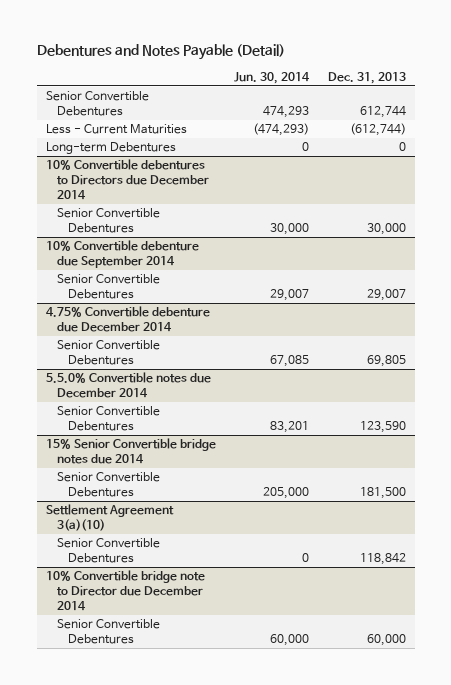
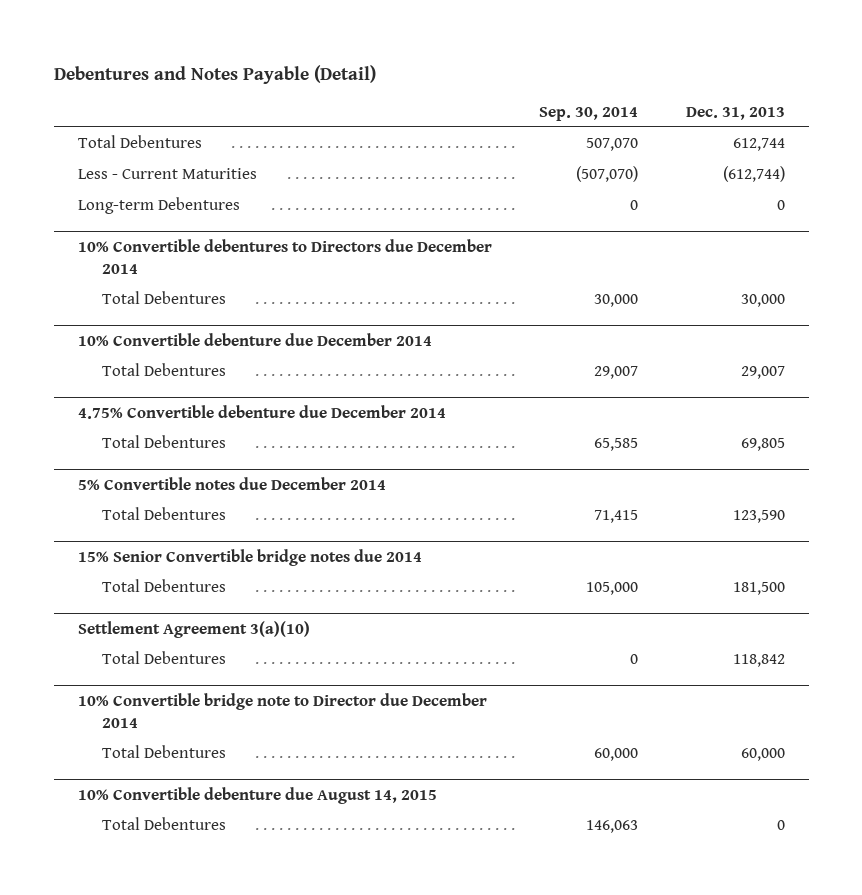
- | Jun. 30, 2014 | Dec. 31, 2013
+ | Sep. 30, 2014 | Dec. 31, 2013
- Senior Convertible Debentures | 474,293 | 612,744
+ Total Debentures | 507,070 | 612,744
@ 10% Convertible debentures to Directors due December 2014
- Senior Convertible Debentures | 30,000 | 30,000
- 10% Convertible debenture due September 2014
- Senior Convertible Debentures | 29,007 | 29,007
@ 10% Convertible debentures to Directors due December 2014
+ Total Debentures | 30,000 | 30,000
+ 10% Convertible debenture due December 2014
+ Total Debentures | 29,007 | 29,007
@ 4.75% Convertible debenture due December 2014
- Senior Convertible Debentures | 67,085 | 69,805
- 5.5.0% Convertible notes due December 2014
- Senior Convertible Debentures | 83,201 | 123,590
@ 4.75% Convertible debenture due December 2014
+ Total Debentures | 65,585 | 69,805
+ 5% Convertible notes due December 2014
+ Total Debentures | 71,415 | 123,590
@ 15% Senior Convertible bridge notes due 2014
- Senior Convertible Debentures | 205,000 | 181,500
+ Total Debentures | 105,000 | 181,500
@ Settlement Agreement 3(a)(10)
- Senior Convertible Debentures | 0 | 118,842
+ Total Debentures | 0 | 118,842
@ 10% Convertible bridge note to Director due December 2014
- Senior Convertible Debentures | 60,000 | 60,000
+ Total Debentures | 60,000 | 60,000
+ 10% Convertible debenture due August 14, 2015
+ Total Debentures | 146,063 | 0

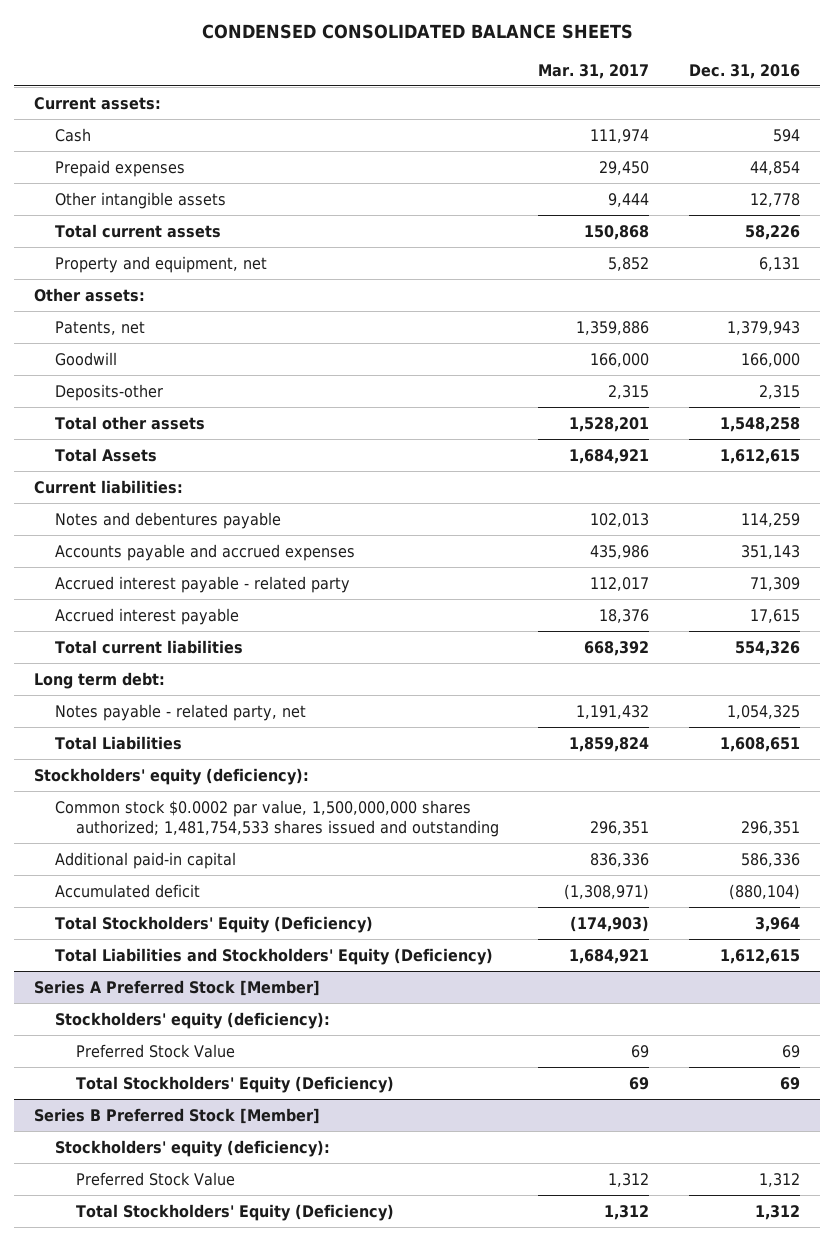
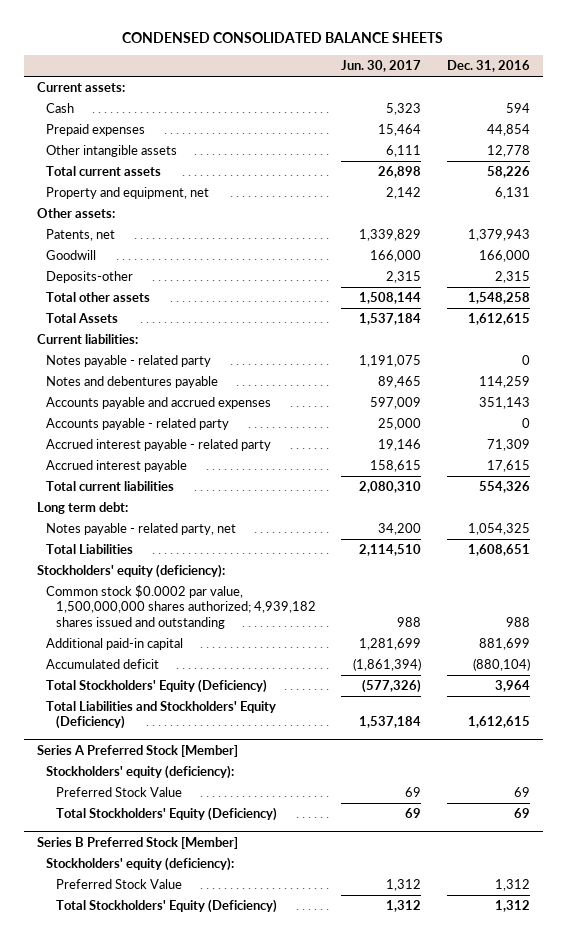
- | Mar. 31, 2017 | Dec. 31, 2016
+ | Jun. 30, 2017 | Dec. 31, 2016
+ Notes payable - related party | 1,191,075 | 0
+ Accounts payable - related party | 25,000 | 0
- Common stock $0.0002 par value, 1,500,000,000 shares authorized; 1,481,754,533 shares issued and outstanding | 296,351 | 296,351
- Additional paid-in capital | 836,336 | 586,336
+ Common stock $0.0002 par value, 1,500,000,000 shares authorized; 4,939,182 shares issued and outstanding | 988 | 988
+ Additional paid-in capital | 1,281,699 | 881,699

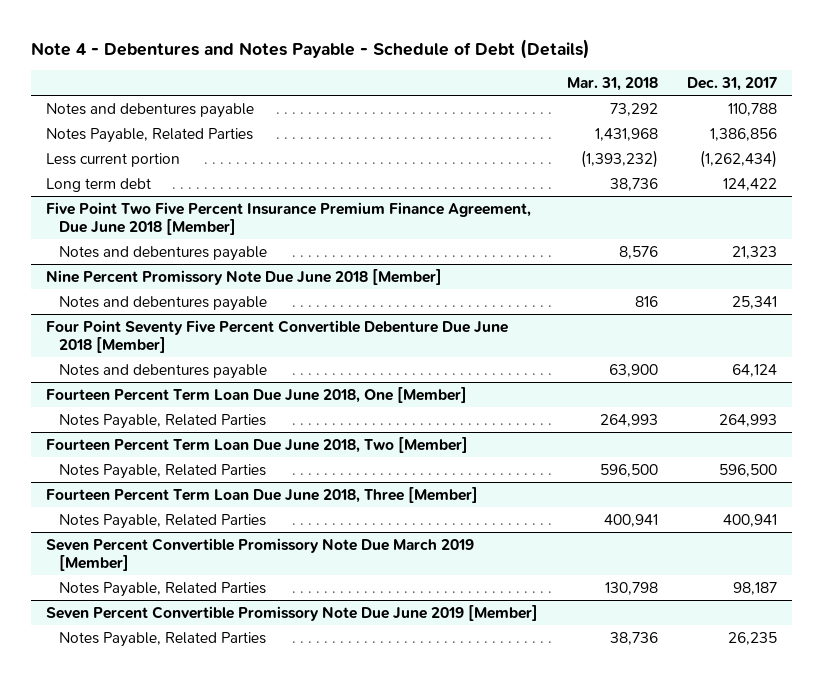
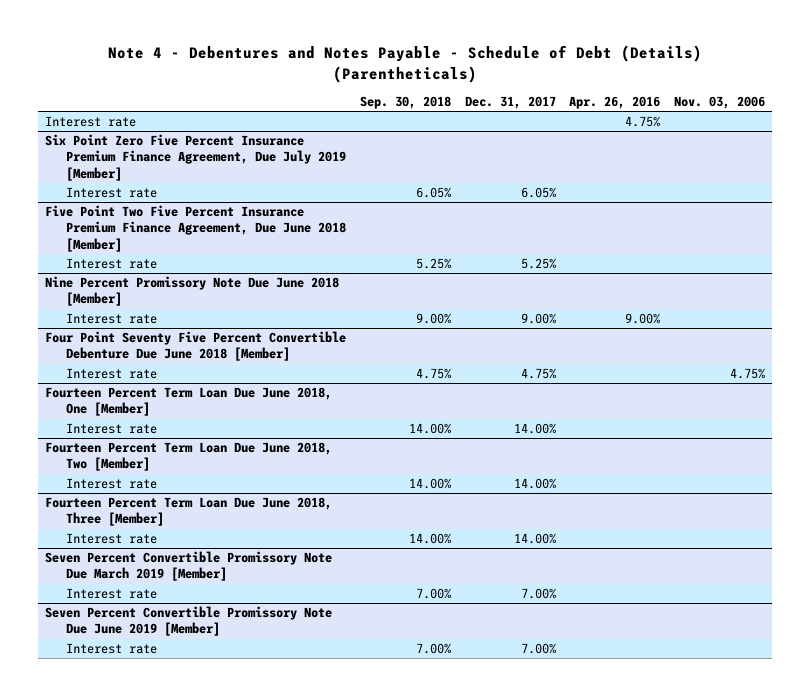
- Note 4 - Debentures and Notes Payable - Schedule of Debt (Details)
+ Note 4 - Debentures and Notes Payable - Schedule of Debt (Details) (Parentheticals)
- | Mar. 31, 2018 | Dec. 31, 2017
+ | Sep. 30, 2018 | Dec. 31, 2017 | Apr. 26, 2016 | Nov. 03, 2006
- Notes and debentures payable | 73,292 | 110,788
- Notes Payable, Related Parties | 1,431,968 | 1,386,856
- Less current portion | (1,393,232) | (1,262,434)
- Long term debt | 38,736 | 124,422
+ Interest rate | | | 4.75% |
+ Six Point Zero Five Percent Insurance Premium Finance Agreement, Due July 2019 [Member]
+ Interest rate | 6.05% | 6.05% | |
@ Five Point Two Five Percent Insurance Premium Finance Agreement, Due June 2018 [Member]
- Notes and debentures payable | 8,576 | 21,323
+ Interest rate | 5.25% | 5.25% | |
@ Nine Percent Promissory Note Due June 2018 [Member]
- Notes and debentures payable | 816 | 25,341
+ Interest rate | 9.00% | 9.00% | 9.00% |
@ Four Point Seventy Five Percent Convertible Debenture Due June 2018 [Member]
- Notes and debentures payable | 63,900 | 64,124
+ Interest rate | 4.75% | 4.75% | | 4.75%
@ Fourteen Percent Term Loan Due June 2018, One [Member]
- Notes Payable, Related Parties | 264,993 | 264,993
+ Interest rate | 14.00% | 14.00% | |
@ Fourteen Percent Term Loan Due June 2018, Two [Member]
- Notes Payable, Related Parties | 596,500 | 596,500
+ Interest rate | 14.00% | 14.00% | |
@ Fourteen Percent Term Loan Due June 2018, Three [Member]
- Notes Payable, Related Parties | 400,941 | 400,941
+ Interest rate | 14.00% | 14.00% | |
@ Seven Percent Convertible Promissory Note Due March 2019 [Member]
- Notes Payable, Related Parties | 130,798 | 98,187
+ Interest rate | 7.00% | 7.00% | |
@ Seven Percent Convertible Promissory Note Due June 2019 [Member]
- Notes Payable, Related Parties | 38,736 | 26,235
+ Interest rate | 7.00% | 7.00% | |

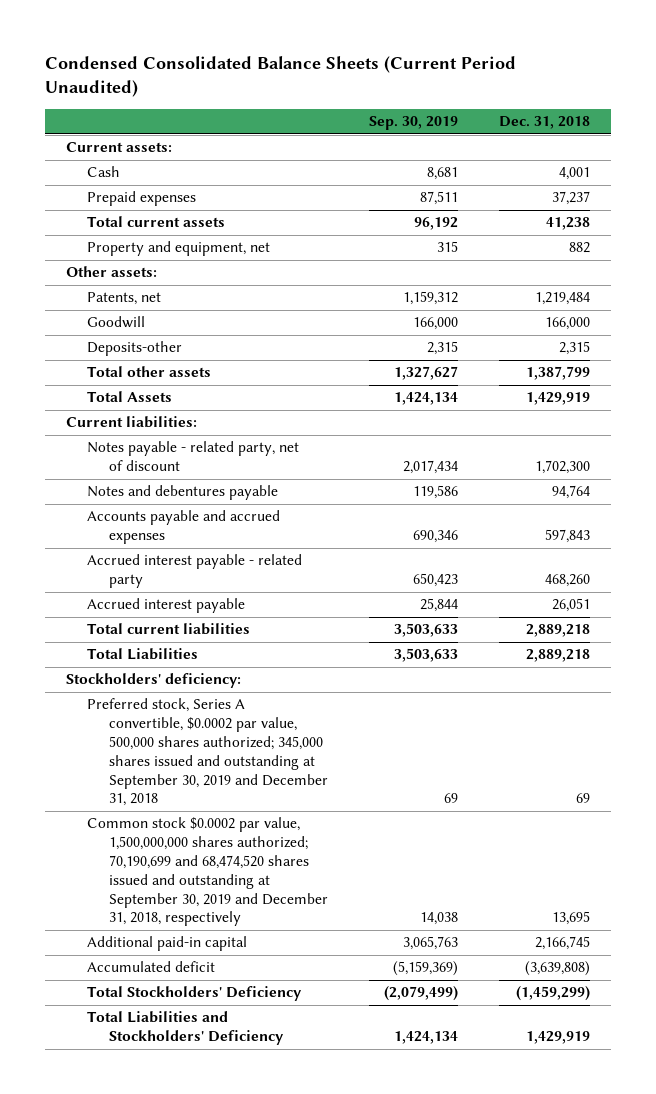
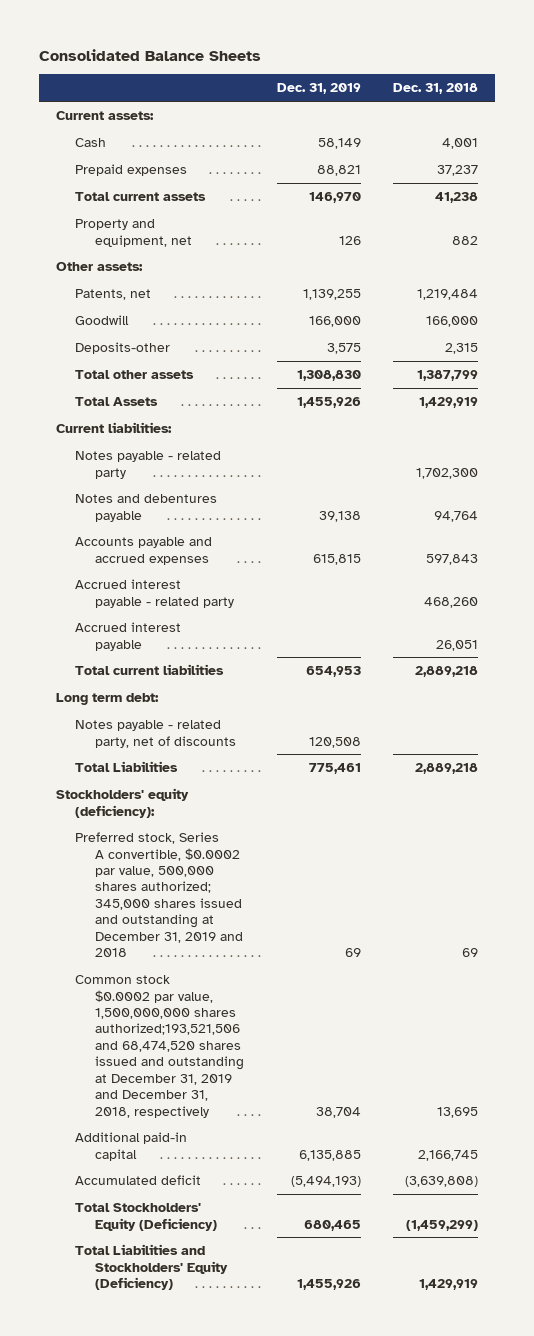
- Condensed Consolidated Balance Sheets (Current Period Unaudited)
+ Consolidated Balance Sheets
- | Sep. 30, 2019 | Dec. 31, 2018
+ | Dec. 31, 2019 | Dec. 31, 2018
- Notes payable - related party, net of discount | 2,017,434 | 1,702,300
+ Notes payable - related party | | 1,702,300
+ Long term debt:
+ Notes payable - related party, net of discounts | 120,508 |
- Stockholders' deficiency:
- Preferred stock, Series A convertible, $0.0002 par value, 500,000 shares authorized; 345,000 shares issued and outstanding at September 30, 2019 and December 31, 2018 | 69 | 69
- Common stock $0.0002 par value, 1,500,000,000 shares authorized; 70,190,699 and 68,474,520 shares issued and outstanding at September 30, 2019 and December 31, 2018, respectively | 14,038 | 13,695
+ Stockholders' equity (deficiency):
+ Preferred stock, Series A convertible, $0.0002 par value, 500,000 shares authorized; 345,000 shares issued and outstanding at December 31, 2019 and 2018 | 69 | 69
+ Common stock $0.0002 par value, 1,500,000,000 shares authorized;193,521,506 and 68,474,520 shares issued and outstanding at December 31, 2019 and December 31, 2018, respectively | 38,704 | 13,695
- Total Stockholders' Deficiency | (2,079,499) | (1,459,299)
- Total Liabilities and Stockholders' Deficiency | 1,424,134 | 1,429,919
+ Total Stockholders' Equity (Deficiency) | 680,465 | (1,459,299)
+ Total Liabilities and Stockholders' Equity (Deficiency) | 1,455,926 | 1,429,919

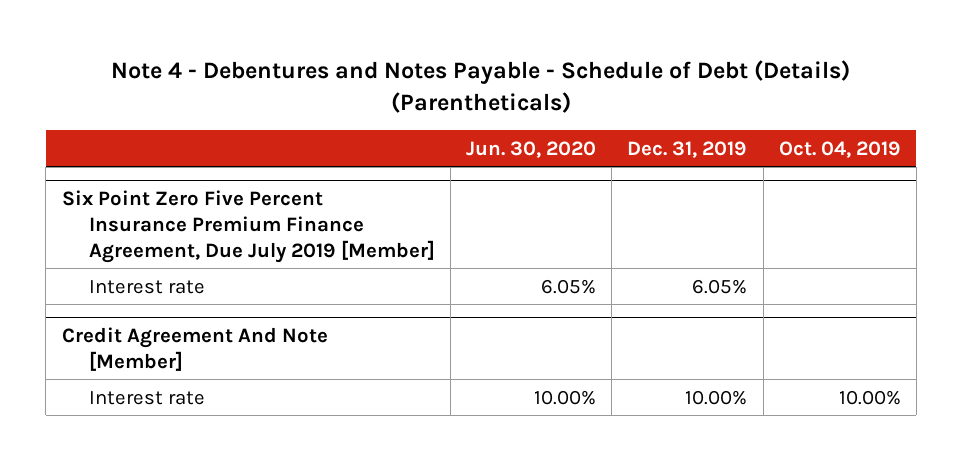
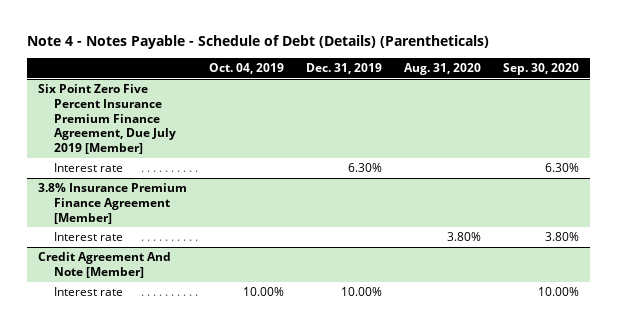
- Note 4 - Debentures and Notes Payable - Schedule of Debt (Details) (Parentheticals)
+ Note 4 - Notes Payable - Schedule of Debt (Details) (Parentheticals)
- | Jun. 30, 2020 | Dec. 31, 2019 | Oct. 04, 2019
+ | Oct. 04, 2019 | Dec. 31, 2019 | Aug. 31, 2020 | Sep. 30, 2020
@ Six Point Zero Five Percent Insurance Premium Finance Agreement, Due July 2019 [Member]
- Interest rate | 6.05% | 6.05% |
+ Interest rate | | 6.30% | | 6.30%
+ 3.8% Insurance Premium Finance Agreement [Member]
+ Interest rate | | | 3.80% | 3.80%

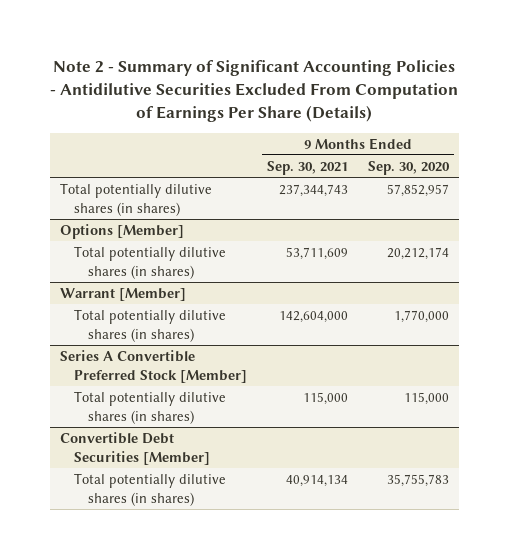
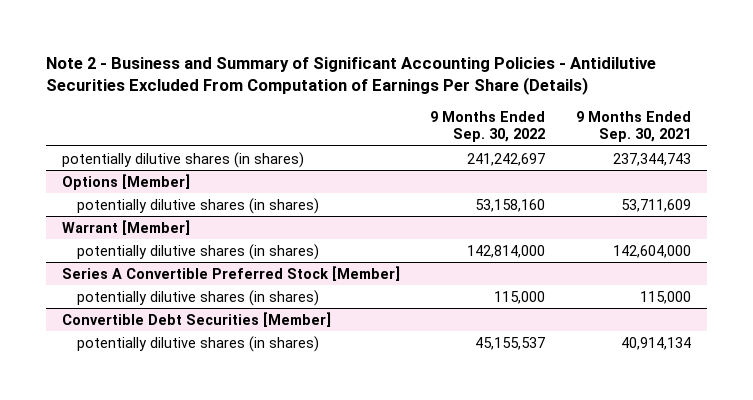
- Note 2 - Summary of Significant Accounting Policies - Antidilutive Securities Excluded From Computation of Earnings Per Share (Details)
+ Note 2 - Business and Summary of Significant Accounting Policies - Antidilutive Securities Excluded From Computation of Earnings Per Share (Details)
- | 9 Months Ended Sep. 30, 2021 | 9 Months Ended Sep. 30, 2020
+ | 9 Months Ended Sep. 30, 2022 | 9 Months Ended Sep. 30, 2021
- Total potentially dilutive shares (in shares) | 237,344,743 | 57,852,957
+ potentially dilutive shares (in shares) | 241,242,697 | 237,344,743
@ Options [Member]
- Total potentially dilutive shares (in shares) | 53,711,609 | 20,212,174
+ potentially dilutive shares (in shares) | 53,158,160 | 53,711,609
@ Warrant [Member]
- Total potentially dilutive shares (in shares) | 142,604,000 | 1,770,000
+ potentially dilutive shares (in shares) | 142,814,000 | 142,604,000
@ Series A Convertible Preferred Stock [Member]
- Total potentially dilutive shares (in shares) | 115,000 | 115,000
+ potentially dilutive shares (in shares) | 115,000 | 115,000
@ Convertible Debt Securities [Member]
- Total potentially dilutive shares (in shares) | 40,914,134 | 35,755,783
+ potentially dilutive shares (in shares) | 45,155,537 | 40,914,134

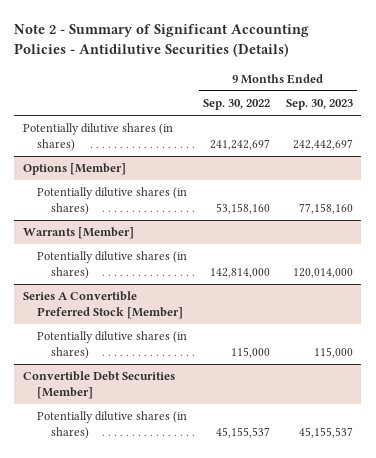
- Note 2 - Business and Summary of Significant Accounting Policies - Antidilutive Securities Excluded From Computation of Earnings Per Share (Details)
+ Note 2 - Summary of Significant Accounting Policies - Antidilutive Securities (Details)
- | 9 Months Ended Sep. 30, 2022 | 9 Months Ended Sep. 30, 2021
+ | 9 Months Ended Sep. 30, 2022 | 9 Months Ended Sep. 30, 2023
- potentially dilutive shares (in shares) | 241,242,697 | 237,344,743
+ Potentially dilutive shares (in shares) | 241,242,697 | 242,442,697
@ Options [Member]
- potentially dilutive shares (in shares) | 53,158,160 | 53,711,609
- Warrant [Member]
- potentially dilutive shares (in shares) | 142,814,000 | 142,604,000
@ Options [Member]
+ Potentially dilutive shares (in shares) | 53,158,160 | 77,158,160
+ Warrants [Member]
+ Potentially dilutive shares (in shares) | 142,814,000 | 120,014,000
@ Series A Convertible Preferred Stock [Member]
- potentially dilutive shares (in shares) | 115,000 | 115,000
+ Potentially dilutive shares (in shares) | 115,000 | 115,000
@ Convertible Debt Securities [Member]
- potentially dilutive shares (in shares) | 45,155,537 | 40,914,134
+ Potentially dilutive shares (in shares) | 45,155,537 | 45,155,537

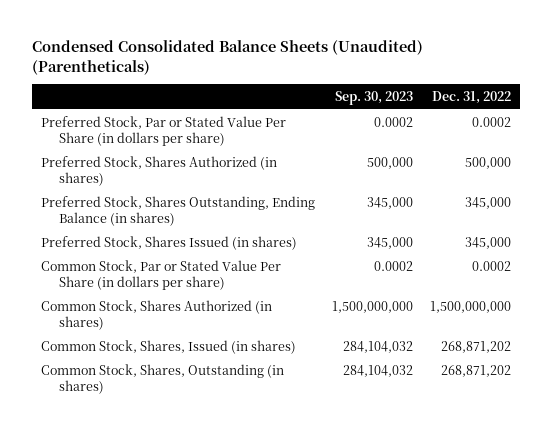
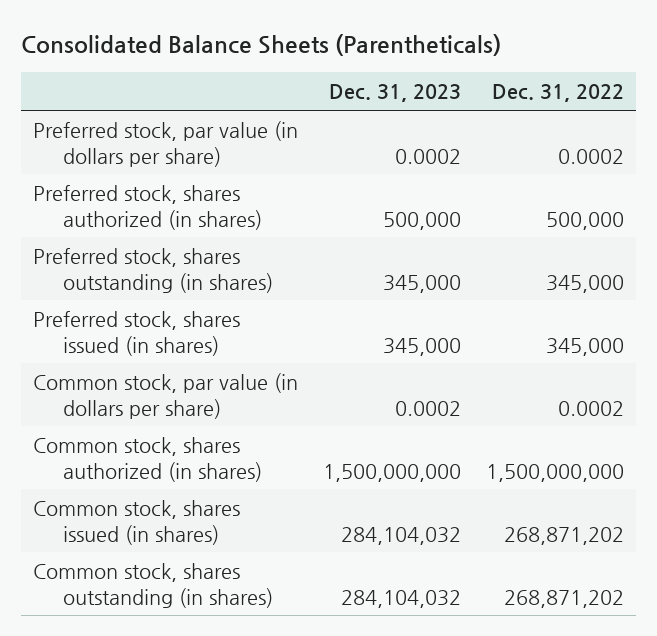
- Condensed Consolidated Balance Sheets (Unaudited) (Parentheticals)
+ Consolidated Balance Sheets (Parentheticals)
- | Sep. 30, 2023 | Dec. 31, 2022
+ | Dec. 31, 2023 | Dec. 31, 2022
- Preferred Stock, Par or Stated Value Per Share (in dollars per share) | 0.0002 | 0.0002
- Preferred Stock, Shares Authorized (in shares) | 500,000 | 500,000
- Preferred Stock, Shares Outstanding, Ending Balance (in shares) | 345,000 | 345,000
- Preferred Stock, Shares Issued (in shares) | 345,000 | 345,000
- Common Stock, Par or Stated Value Per Share (in dollars per share) | 0.0002 | 0.0002
- Common Stock, Shares Authorized (in shares) | 1,500,000,000 | 1,500,000,000
- Common Stock, Shares, Issued (in shares) | 284,104,032 | 268,871,202
- Common Stock, Shares, Outstanding (in shares) | 284,104,032 | 268,871,202
+ Preferred stock, par value (in dollars per share) | 0.0002 | 0.0002
+ Preferred stock, shares authorized (in shares) | 500,000 | 500,000
+ Preferred stock, shares outstanding (in shares) | 345,000 | 345,000
+ Preferred stock, shares issued (in shares) | 345,000 | 345,000
+ Common stock, par value (in dollars per share) | 0.0002 | 0.0002
+ Common stock, shares authorized (in shares) | 1,500,000,000 | 1,500,000,000
+ Common stock, shares issued (in shares) | 284,104,032 | 268,871,202
+ Common stock, shares outstanding (in shares) | 284,104,032 | 268,871,202

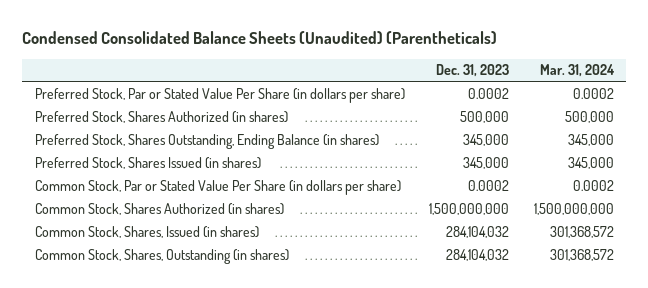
- Consolidated Balance Sheets (Parentheticals)
+ Condensed Consolidated Balance Sheets (Unaudited) (Parentheticals)
- | Dec. 31, 2023 | Dec. 31, 2022
+ | Dec. 31, 2023 | Mar. 31, 2024
- Preferred stock, par value (in dollars per share) | 0.0002 | 0.0002
- Preferred stock, shares authorized (in shares) | 500,000 | 500,000
- Preferred stock, shares outstanding (in shares) | 345,000 | 345,000
- Preferred stock, shares issued (in shares) | 345,000 | 345,000
- Common stock, par value (in dollars per share) | 0.0002 | 0.0002
- Common stock, shares authorized (in shares) | 1,500,000,000 | 1,500,000,000
- Common stock, shares issued (in shares) | 284,104,032 | 268,871,202
- Common stock, shares outstanding (in shares) | 284,104,032 | 268,871,202
+ Preferred Stock, Par or Stated Value Per Share (in dollars per share) | 0.0002 | 0.0002
+ Preferred Stock, Shares Authorized (in shares) | 500,000 | 500,000
+ Preferred Stock, Shares Outstanding, Ending Balance (in shares) | 345,000 | 345,000
+ Preferred Stock, Shares Issued (in shares) | 345,000 | 345,000
+ Common Stock, Par or Stated Value Per Share (in dollars per share) | 0.0002 | 0.0002
+ Common Stock, Shares Authorized (in shares) | 1,500,000,000 | 1,500,000,000
+ Common Stock, Shares, Issued (in shares) | 284,104,032 | 301,368,572
+ Common Stock, Shares, Outstanding (in shares) | 284,104,032 | 301,368,572

